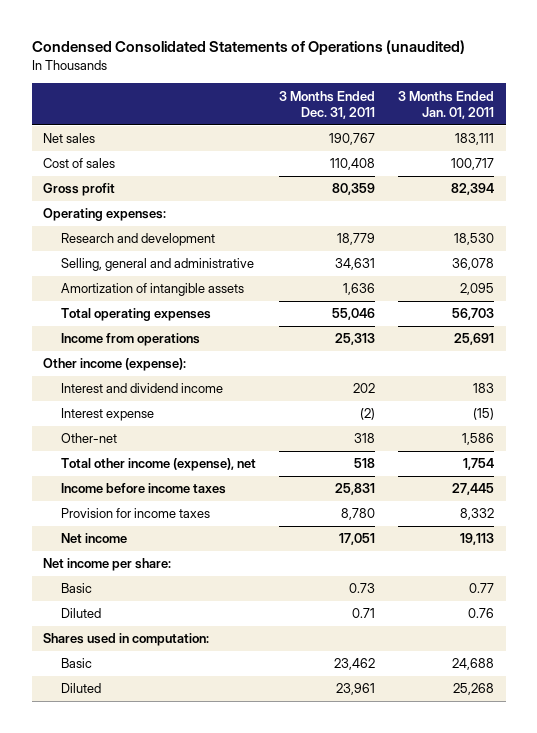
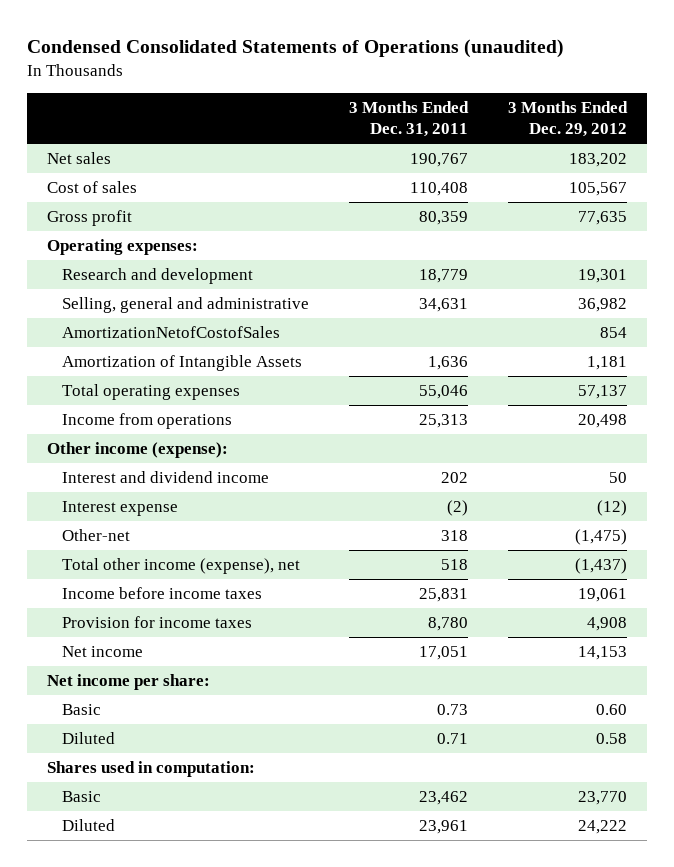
- | 3 Months Ended Dec. 31, 2011 | 3 Months Ended Jan. 01, 2011
+ | 3 Months Ended Dec. 31, 2011 | 3 Months Ended Dec. 29, 2012
- Amortization of intangible assets | 1,636 | 2,095
+ AmortizationNetofCostofSales | | 854
+ Amortization of Intangible Assets | 1,636 | 1,181

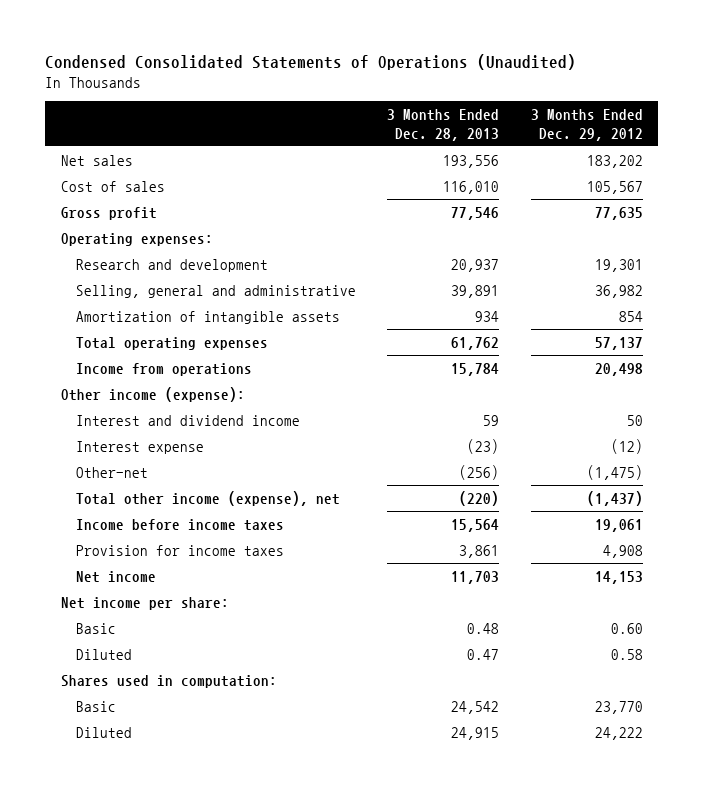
- Condensed Consolidated Statements of Operations (unaudited)
+ Condensed Consolidated Statements of Operations (Unaudited)
- | 3 Months Ended Dec. 31, 2011 | 3 Months Ended Dec. 29, 2012
+ | 3 Months Ended Dec. 28, 2013 | 3 Months Ended Dec. 29, 2012
- AmortizationNetofCostofSales | | 854
- Amortization of Intangible Assets | 1,636 | 1,181
+ Amortization of intangible assets | 934 | 854

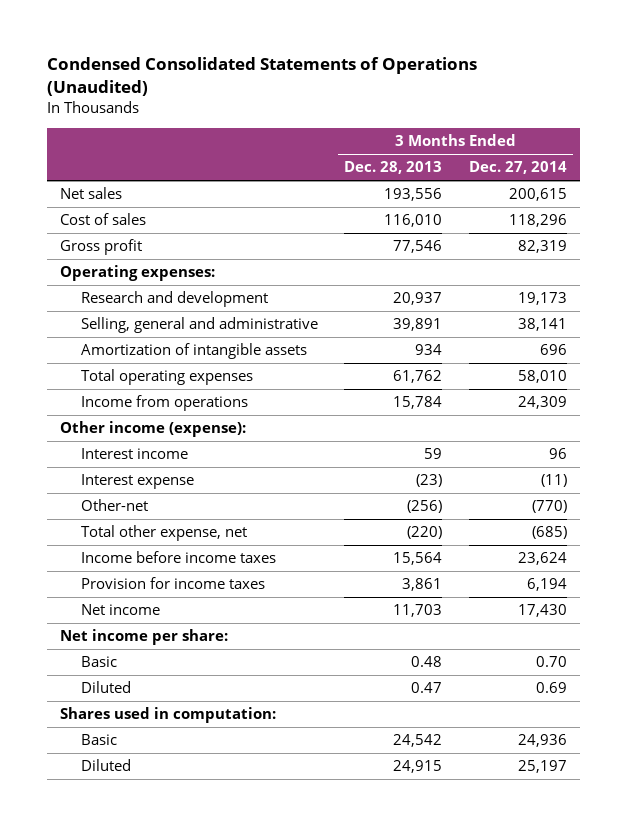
- | 3 Months Ended Dec. 28, 2013 | 3 Months Ended Dec. 29, 2012
+ | 3 Months Ended Dec. 28, 2013 | 3 Months Ended Dec. 27, 2014
- Interest and dividend income | 59 | 50
+ Interest income | 59 | 96
- Total other income (expense), net | (220) | (1,437)
+ Total other expense, net | (220) | (685)

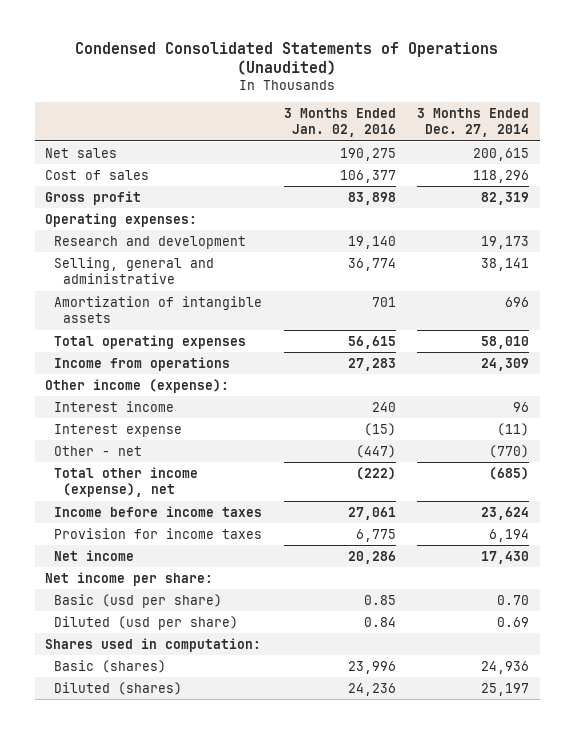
- | 3 Months Ended Dec. 28, 2013 | 3 Months Ended Dec. 27, 2014
+ | 3 Months Ended Jan. 02, 2016 | 3 Months Ended Dec. 27, 2014
- Other-net | (256) | (770)
- Total other expense, net | (220) | (685)
+ Other - net | (447) | (770)
+ Total other income (expense), net | (222) | (685)
- Basic | 0.48 | 0.70
- Diluted | 0.47 | 0.69
+ Basic (usd per share) | 0.85 | 0.70
+ Diluted (usd per share) | 0.84 | 0.69
- Basic | 24,542 | 24,936
- Diluted | 24,915 | 25,197
+ Basic (shares) | 23,996 | 24,936
+ Diluted (shares) | 24,236 | 25,197

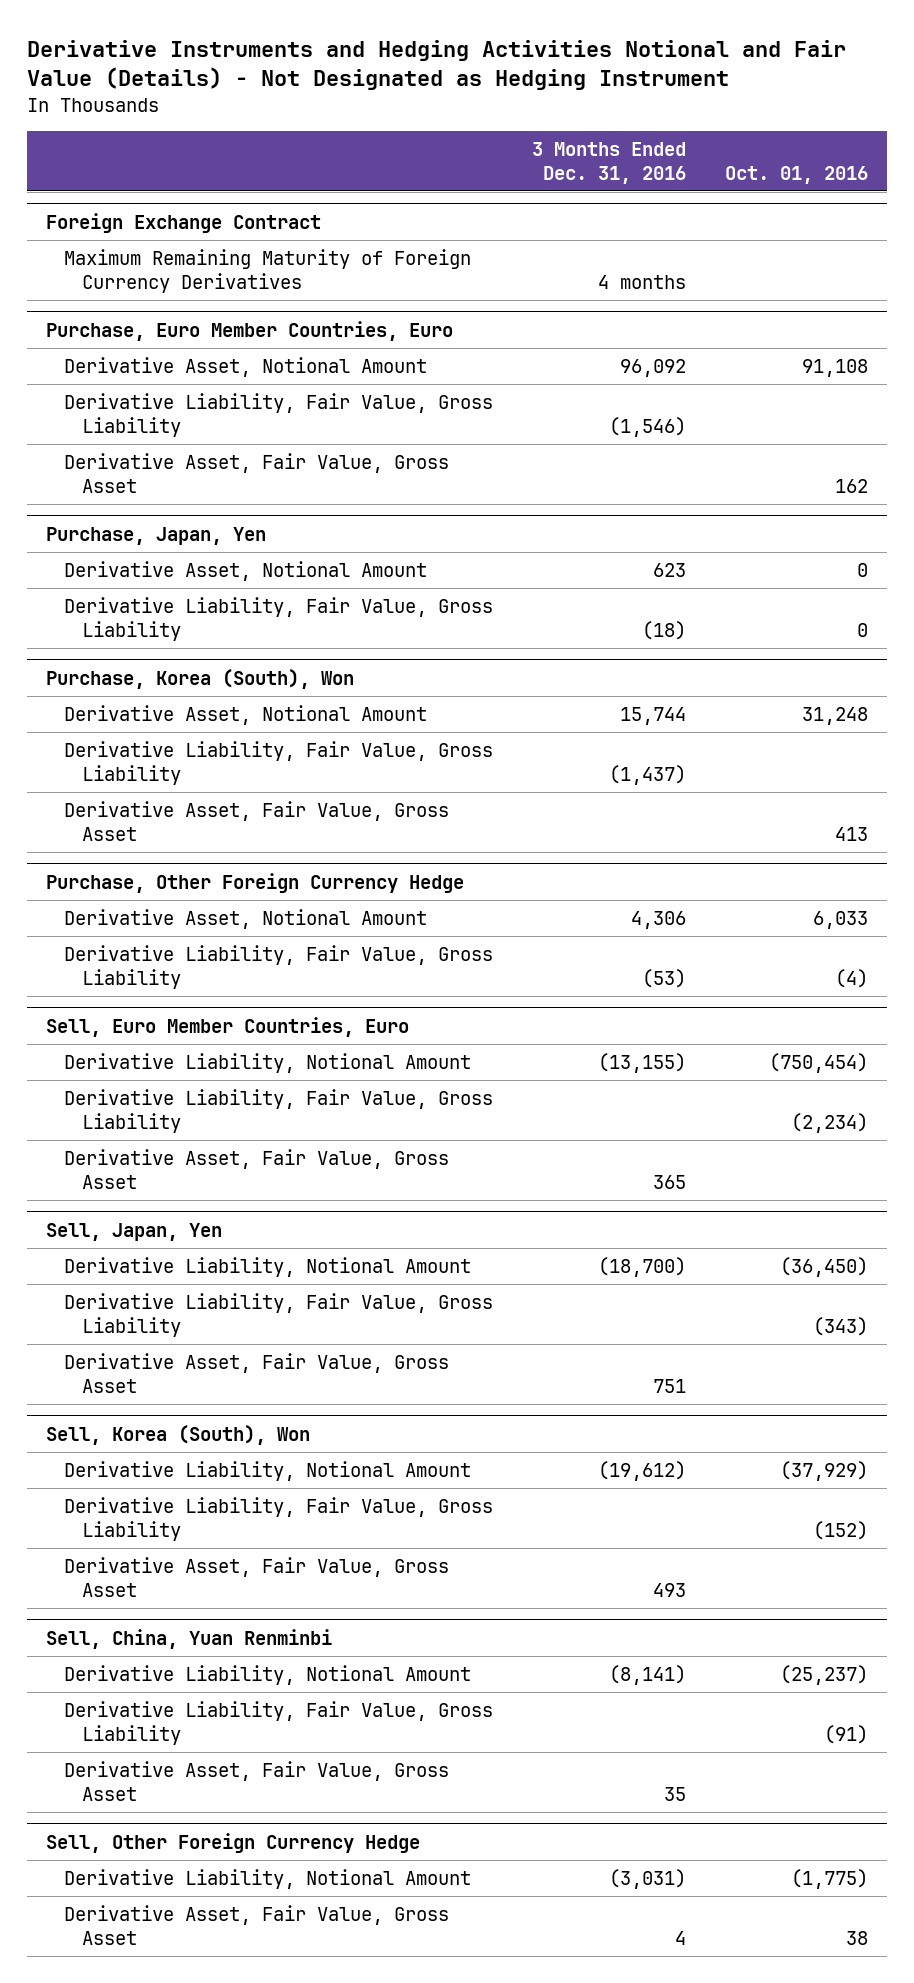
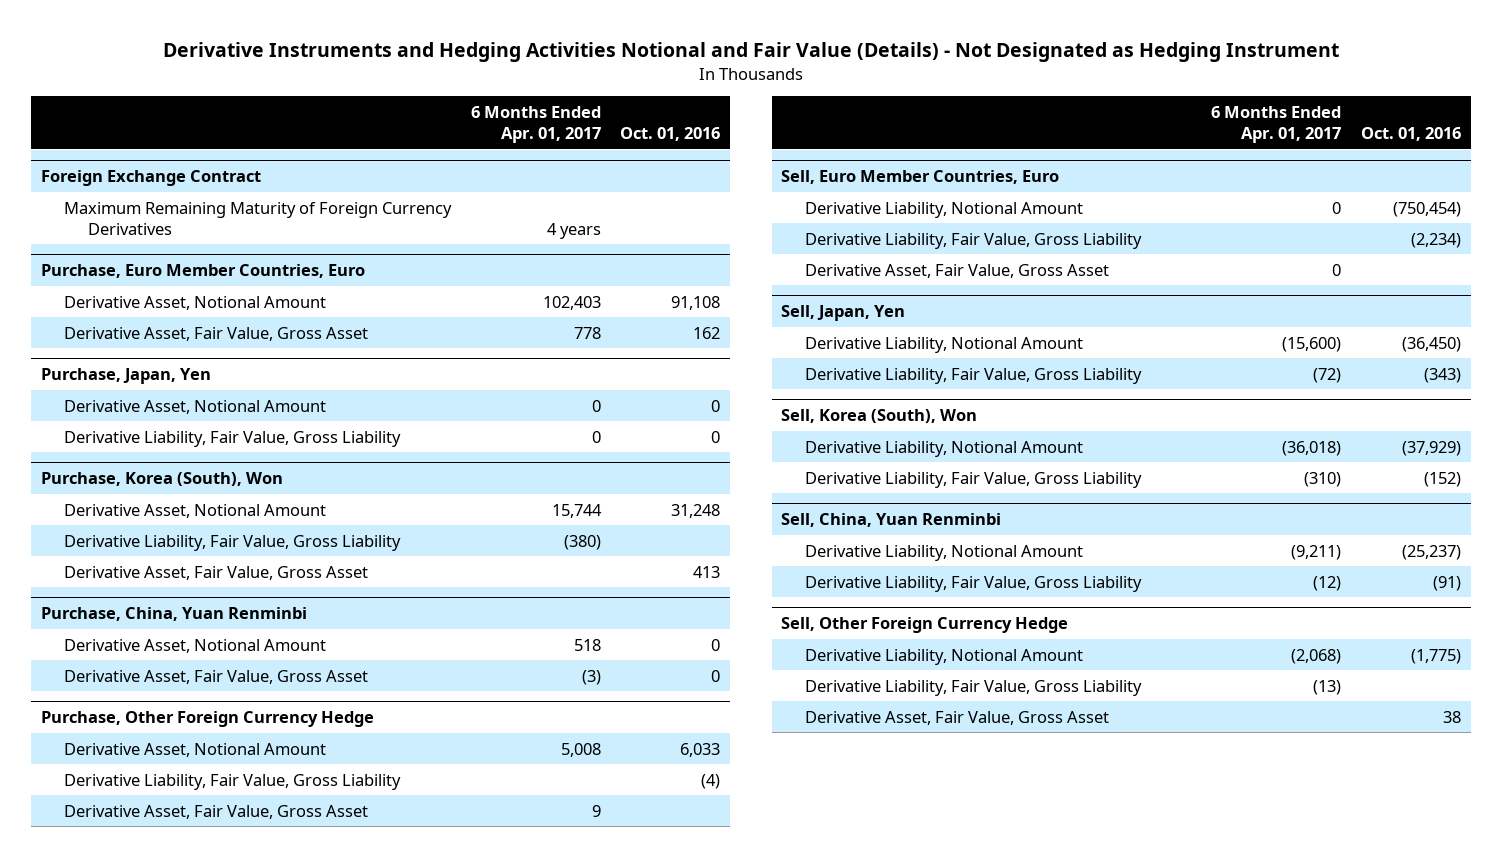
- | 3 Months Ended Dec. 31, 2016 | Oct. 01, 2016
+ | 6 Months Ended Apr. 01, 2017 | Oct. 01, 2016
@ Purchase, Euro Member Countries, Euro
- Derivative Liability, Fair Value, Gross Liability | (1,546) |
+ Purchase, China, Yuan Renminbi
+ Derivative Asset, Notional Amount | 518 | 0
+ Derivative Asset, Fair Value, Gross Asset | (3) | 0
@ Purchase, Other Foreign Currency Hedge
+ Derivative Asset, Fair Value, Gross Asset | 9 |
@ Sell, Japan, Yen
- Derivative Asset, Fair Value, Gross Asset | 751 |
@ Sell, Korea (South), Won
- Derivative Asset, Fair Value, Gross Asset | 493 |
@ Sell, China, Yuan Renminbi
- Derivative Asset, Fair Value, Gross Asset | 35 |
@ Sell, Other Foreign Currency Hedge
+ Derivative Liability, Fair Value, Gross Liability | (13) |

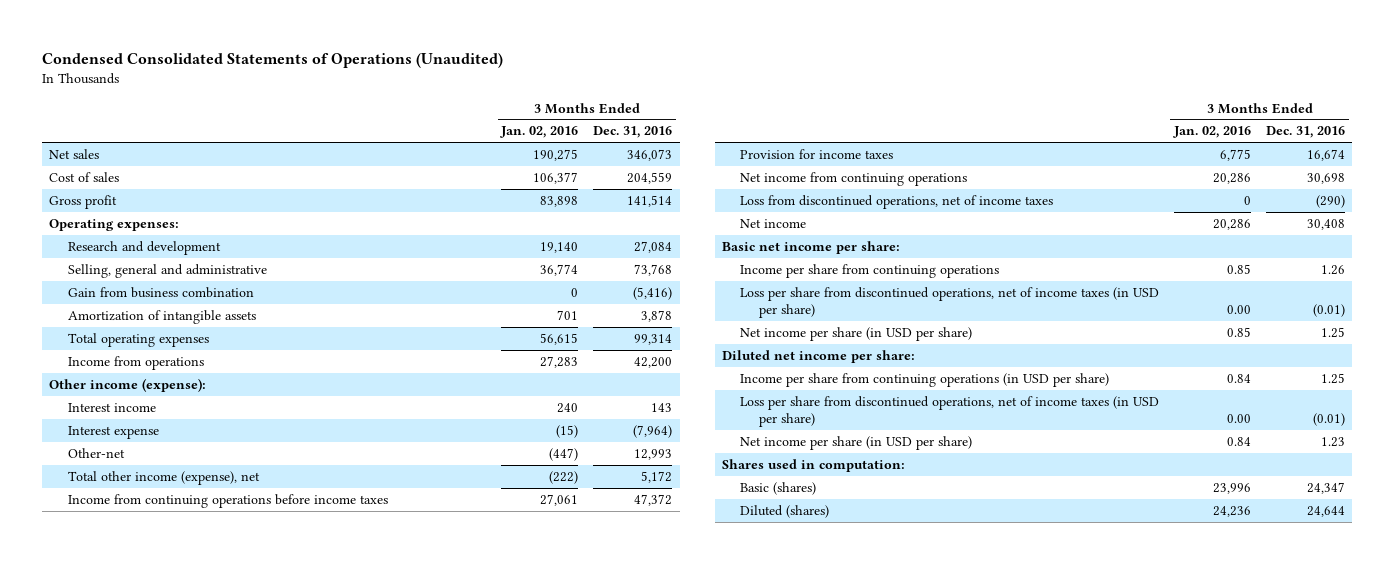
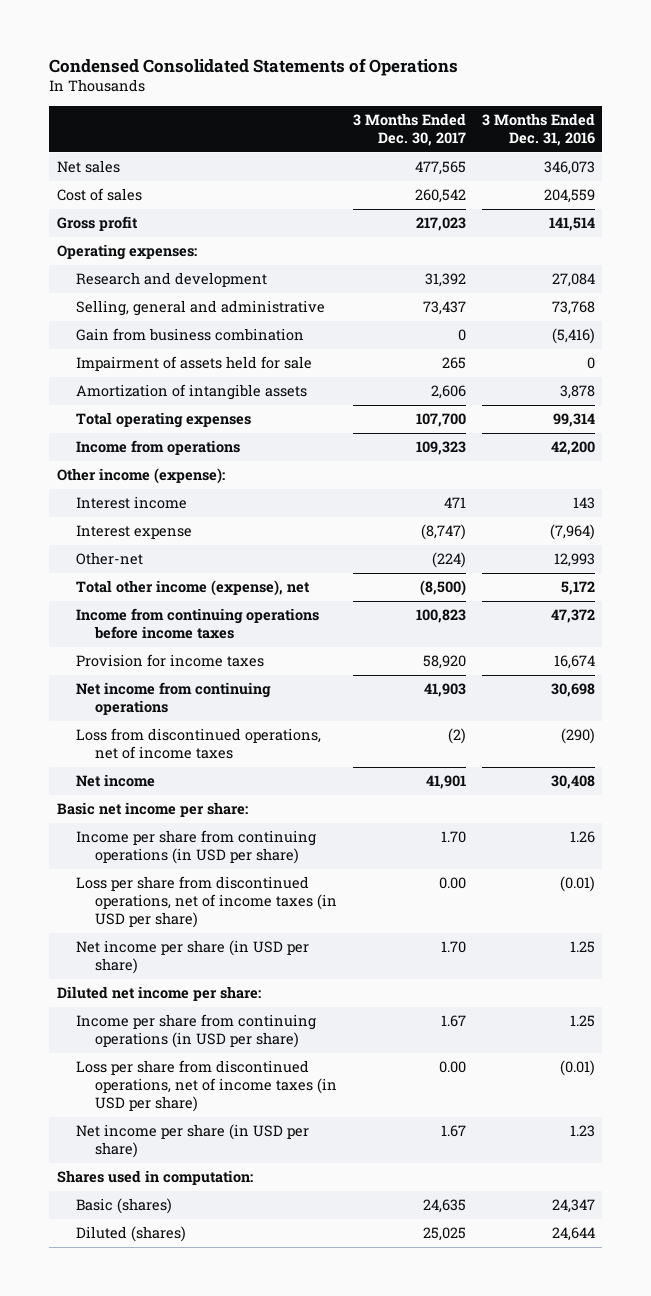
- Condensed Consolidated Statements of Operations (Unaudited)
+ Condensed Consolidated Statements of Operations
- | 3 Months Ended Jan. 02, 2016 | 3 Months Ended Dec. 31, 2016
+ | 3 Months Ended Dec. 30, 2017 | 3 Months Ended Dec. 31, 2016
+ Impairment of assets held for sale | 265 | 0
- Income per share from continuing operations | 0.85 | 1.26
+ Income per share from continuing operations (in USD per share) | 1.70 | 1.26

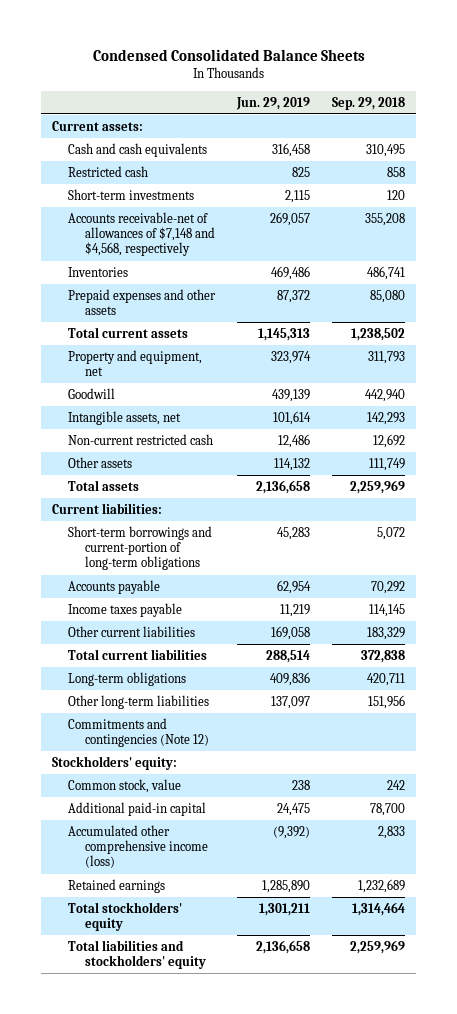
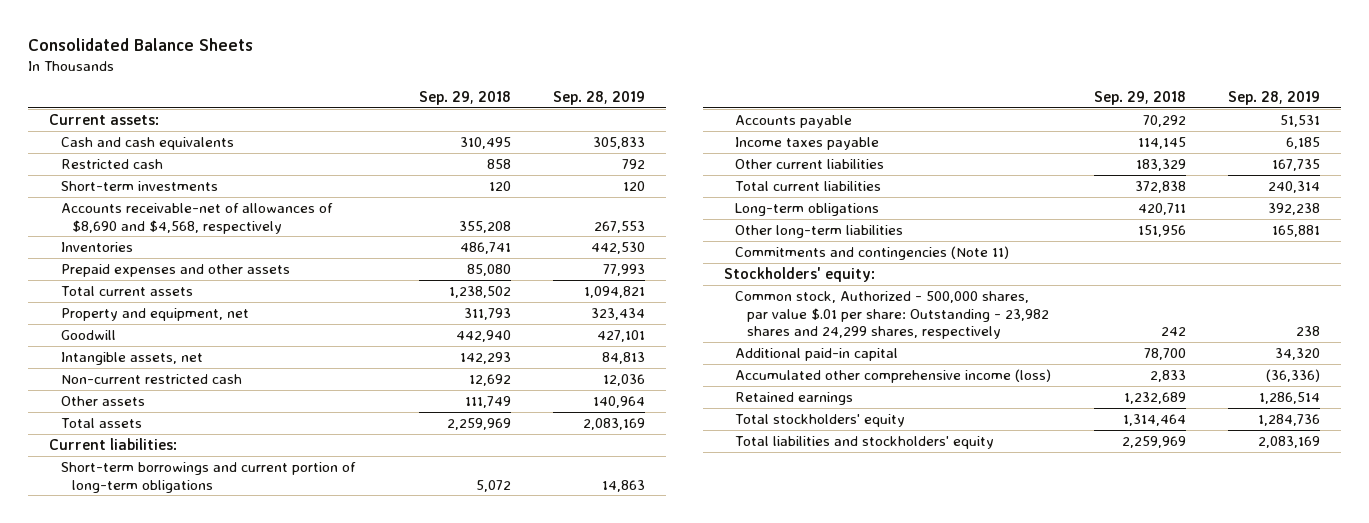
- Condensed Consolidated Balance Sheets
+ Consolidated Balance Sheets
- | Jun. 29, 2019 | Sep. 29, 2018
+ | Sep. 29, 2018 | Sep. 28, 2019
- Accounts receivable-net of allowances of $7,148 and $4,568, respectively | 269,057 | 355,208
+ Accounts receivable-net of allowances of $8,690 and $4,568, respectively | 355,208 | 267,553
- Short-term borrowings and current-portion of long-term obligations | 45,283 | 5,072
+ Short-term borrowings and current portion of long-term obligations | 5,072 | 14,863
- Commitments and contingencies (Note 12)
+ Commitments and contingencies (Note 11)
- Common stock, value | 238 | 242
+ Common stock, Authorized - 500,000 shares, par value $.01 per share: Outstanding - 23,982 shares and 24,299 shares, respectively | 242 | 238

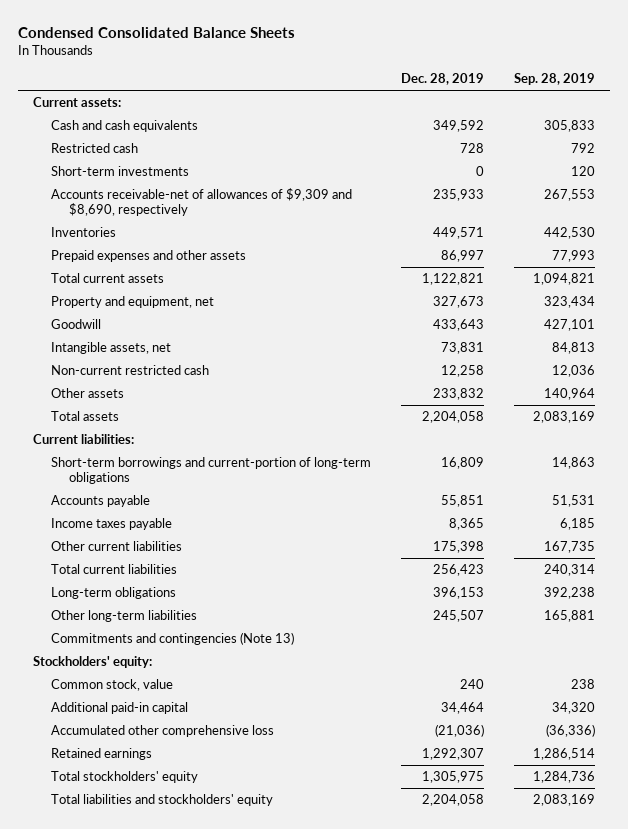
- Consolidated Balance Sheets
+ Condensed Consolidated Balance Sheets
- | Sep. 29, 2018 | Sep. 28, 2019
+ | Dec. 28, 2019 | Sep. 28, 2019
- Accounts receivable-net of allowances of $8,690 and $4,568, respectively | 355,208 | 267,553
+ Accounts receivable-net of allowances of $9,309 and $8,690, respectively | 235,933 | 267,553
- Short-term borrowings and current portion of long-term obligations | 5,072 | 14,863
+ Short-term borrowings and current-portion of long-term obligations | 16,809 | 14,863
- Commitments and contingencies (Note 11)
+ Commitments and contingencies (Note 13)
- Common stock, Authorized - 500,000 shares, par value $.01 per share: Outstanding - 23,982 shares and 24,299 shares, respectively | 242 | 238
+ Common stock, value | 240 | 238
- Accumulated other comprehensive income (loss) | 2,833 | (36,336)
+ Accumulated other comprehensive loss | (21,036) | (36,336)

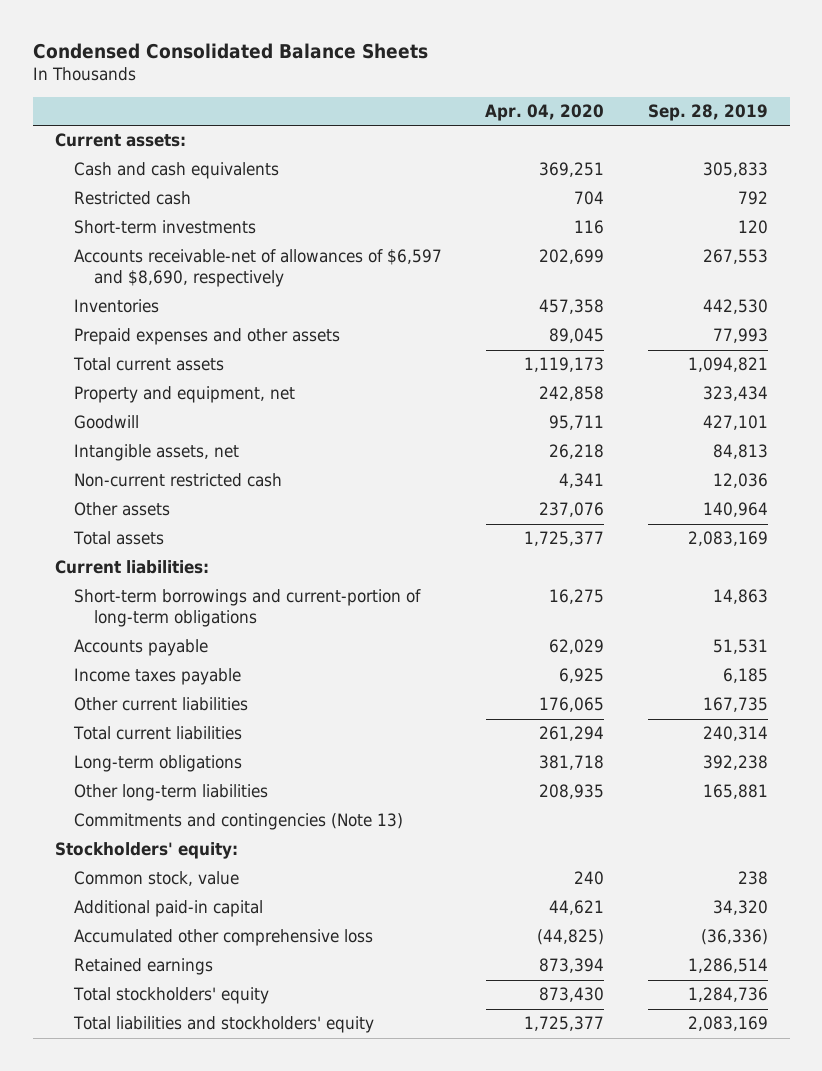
- | Dec. 28, 2019 | Sep. 28, 2019
+ | Apr. 04, 2020 | Sep. 28, 2019
- Accounts receivable-net of allowances of $9,309 and $8,690, respectively | 235,933 | 267,553
+ Accounts receivable-net of allowances of $6,597 and $8,690, respectively | 202,699 | 267,553

